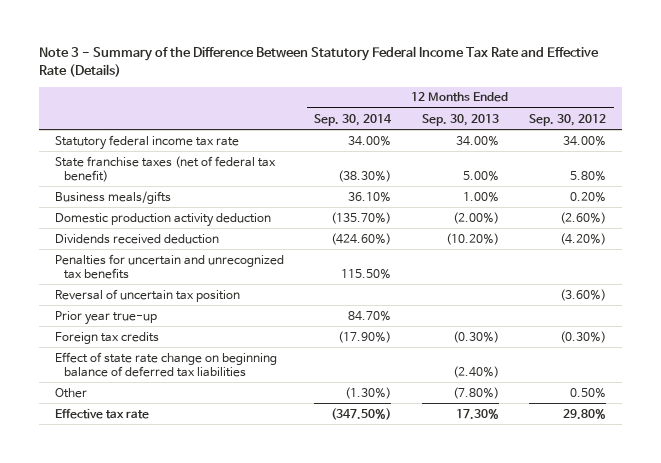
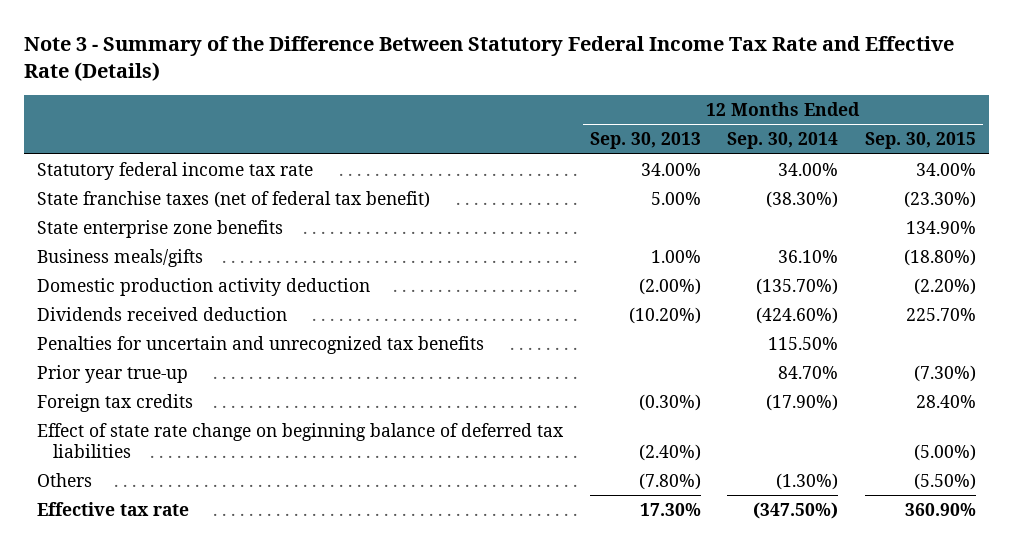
- | 12 Months Ended Sep. 30, 2014 | 12 Months Ended Sep. 30, 2013 | 12 Months Ended Sep. 30, 2012
+ | 12 Months Ended Sep. 30, 2013 | 12 Months Ended Sep. 30, 2014 | 12 Months Ended Sep. 30, 2015
+ State enterprise zone benefits | | | 134.90%
- Reversal of uncertain tax position | | | (3.60%)
- Other | (1.30%) | (7.80%) | 0.50%
+ Others | (7.80%) | (1.30%) | (5.50%)

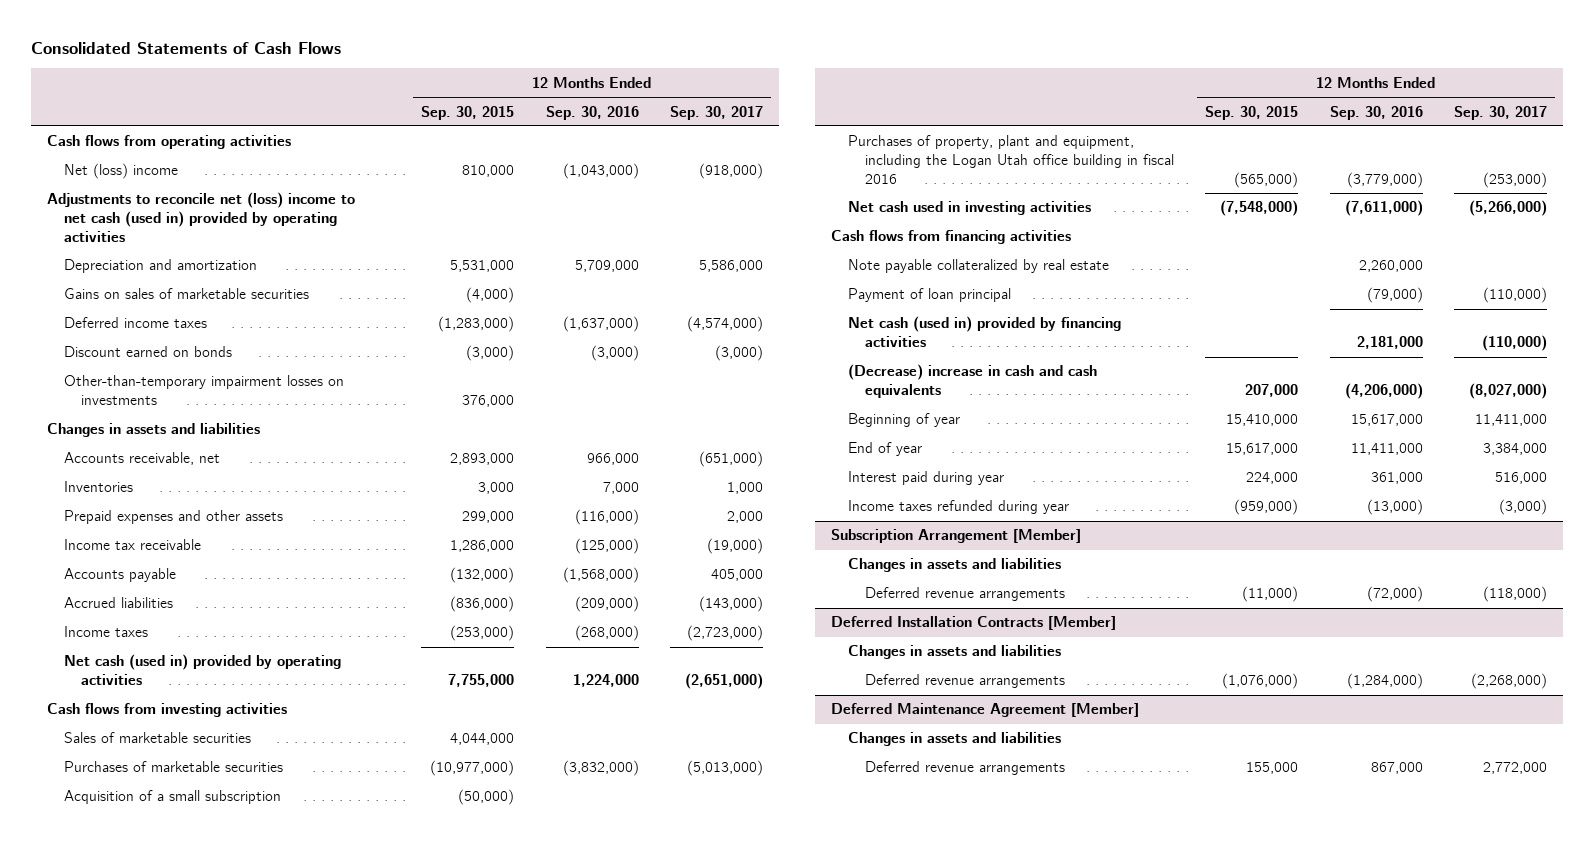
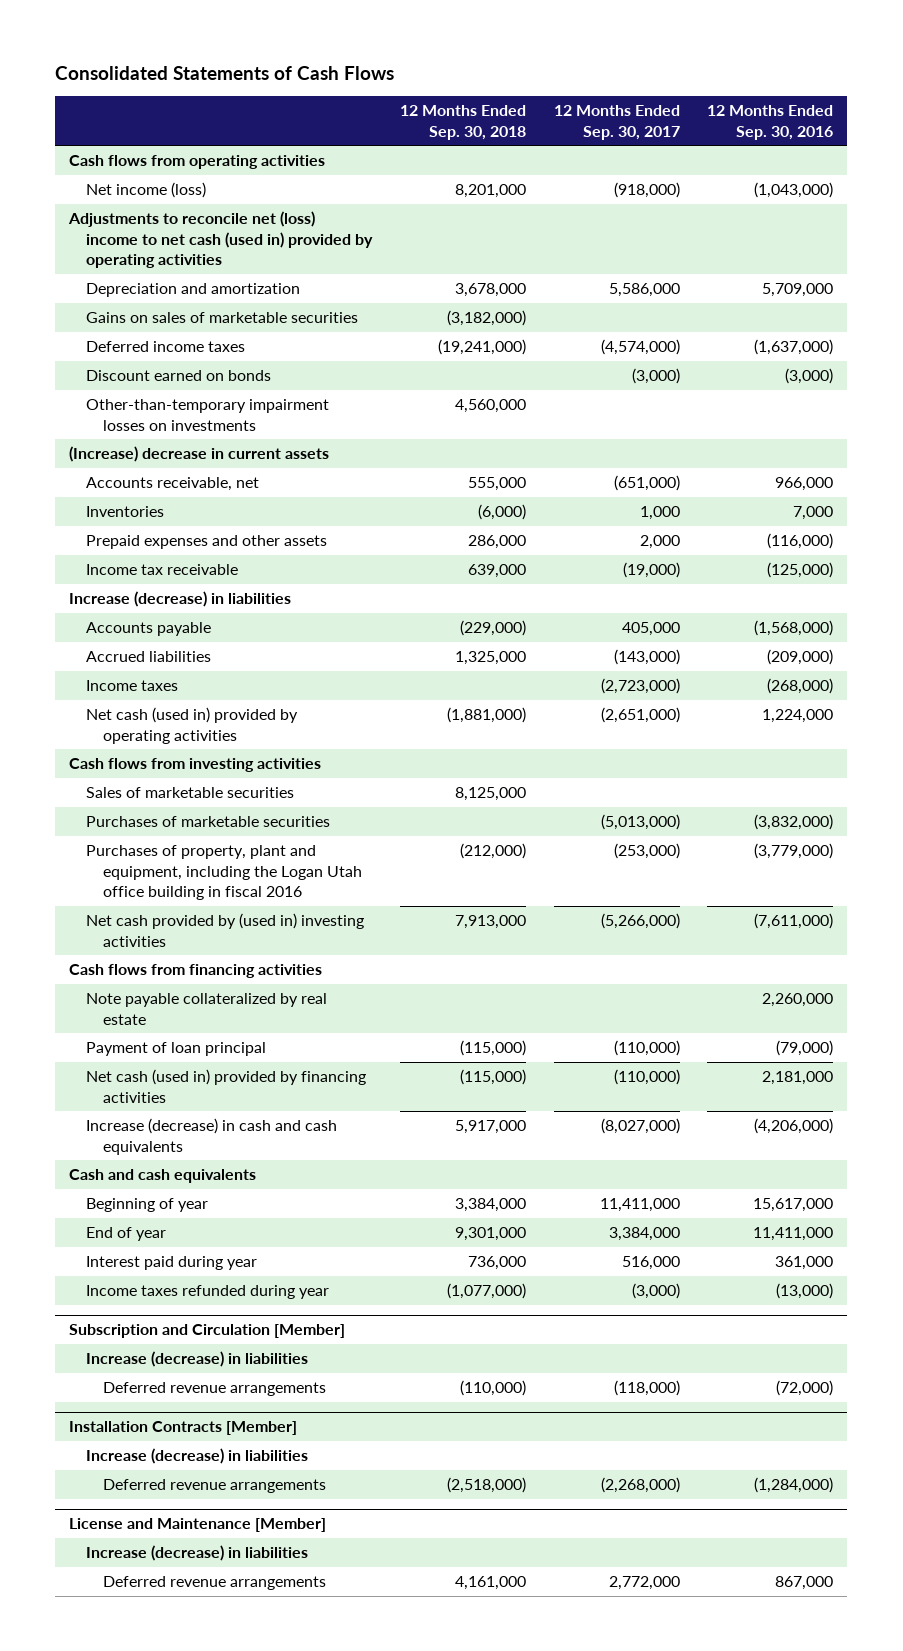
- | 12 Months Ended Sep. 30, 2015 | 12 Months Ended Sep. 30, 2016 | 12 Months Ended Sep. 30, 2017
+ | 12 Months Ended Sep. 30, 2018 | 12 Months Ended Sep. 30, 2017 | 12 Months Ended Sep. 30, 2016
- Net (loss) income | 810,000 | (1,043,000) | (918,000)
+ Net income (loss) | 8,201,000 | (918,000) | (1,043,000)
- Changes in assets and liabilities
+ (Increase) decrease in current assets
+ Increase (decrease) in liabilities
- Acquisition of a small subscription | (50,000) | |
- Net cash used in investing activities | (7,548,000) | (7,611,000) | (5,266,000)
+ Net cash provided by (used in) investing activities | 7,913,000 | (5,266,000) | (7,611,000)
- (Decrease) increase in cash and cash equivalents | 207,000 | (4,206,000) | (8,027,000)
+ Increase (decrease) in cash and cash equivalents | 5,917,000 | (8,027,000) | (4,206,000)
+ Cash and cash equivalents
- Subscription Arrangement [Member]
- Changes in assets and liabilities
+ Subscription and Circulation [Member]
+ Increase (decrease) in liabilities
- Deferred Installation Contracts [Member]
- Changes in assets and liabilities
+ Installation Contracts [Member]
+ Increase (decrease) in liabilities
- Deferred Maintenance Agreement [Member]
- Changes in assets and liabilities
+ License and Maintenance [Member]
+ Increase (decrease) in liabilities

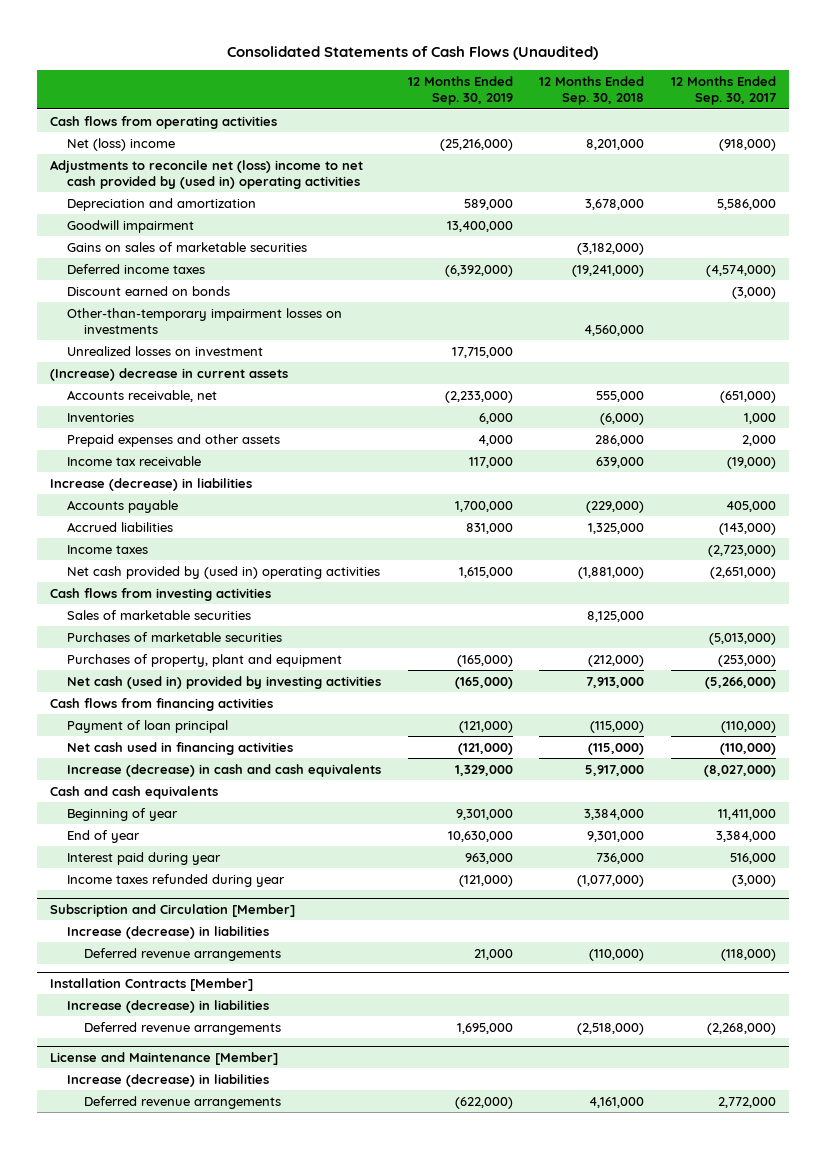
- Consolidated Statements of Cash Flows
+ Consolidated Statements of Cash Flows (Unaudited)
- | 12 Months Ended Sep. 30, 2018 | 12 Months Ended Sep. 30, 2017 | 12 Months Ended Sep. 30, 2016
+ | 12 Months Ended Sep. 30, 2019 | 12 Months Ended Sep. 30, 2018 | 12 Months Ended Sep. 30, 2017
- Net income (loss) | 8,201,000 | (918,000) | (1,043,000)
- Adjustments to reconcile net (loss) income to net cash (used in) provided by operating activities
+ Net (loss) income | (25,216,000) | 8,201,000 | (918,000)
+ Adjustments to reconcile net (loss) income to net cash provided by (used in) operating activities
+ Goodwill impairment | 13,400,000 | |
+ Unrealized losses on investment | 17,715,000 | |
- Net cash (used in) provided by operating activities | (1,881,000) | (2,651,000) | 1,224,000
+ Net cash provided by (used in) operating activities | 1,615,000 | (1,881,000) | (2,651,000)
- Purchases of property, plant and equipment, including the Logan Utah office building in fiscal 2016 | (212,000) | (253,000) | (3,779,000)
- Net cash provided by (used in) investing activities | 7,913,000 | (5,266,000) | (7,611,000)
+ Purchases of property, plant and equipment | (165,000) | (212,000) | (253,000)
+ Net cash (used in) provided by investing activities | (165,000) | 7,913,000 | (5,266,000)
- Note payable collateralized by real estate | | | 2,260,000
- Net cash (used in) provided by financing activities | (115,000) | (110,000) | 2,181,000
+ Net cash used in financing activities | (121,000) | (115,000) | (110,000)

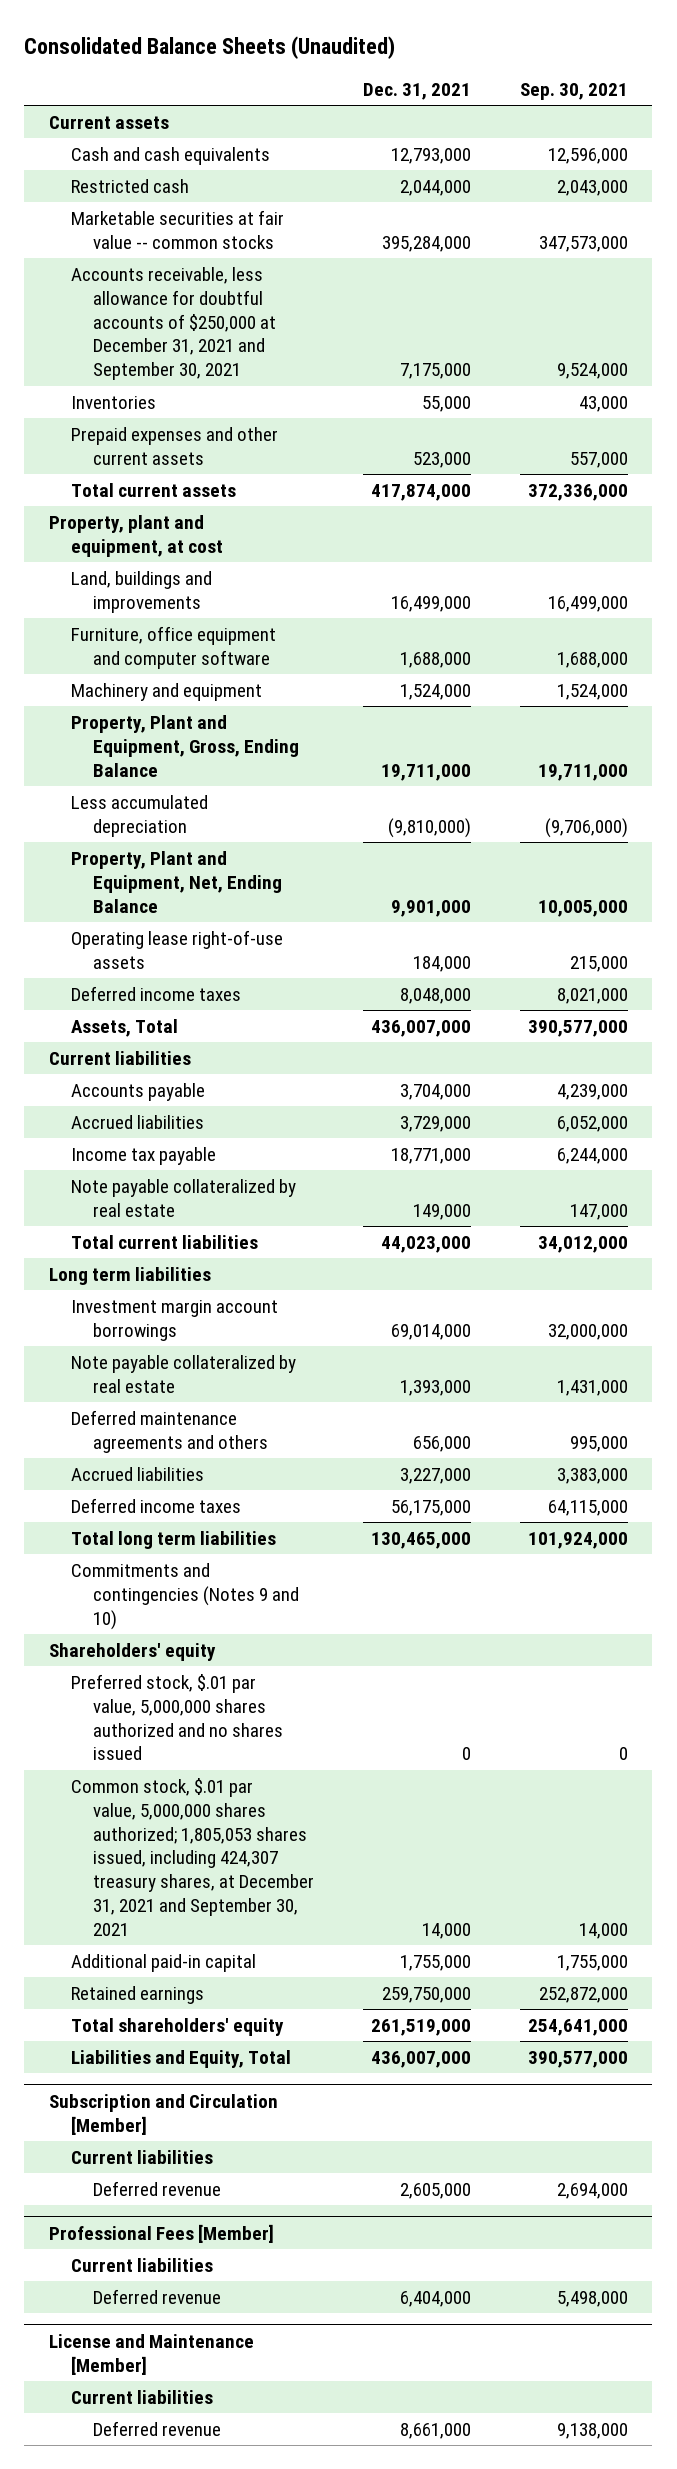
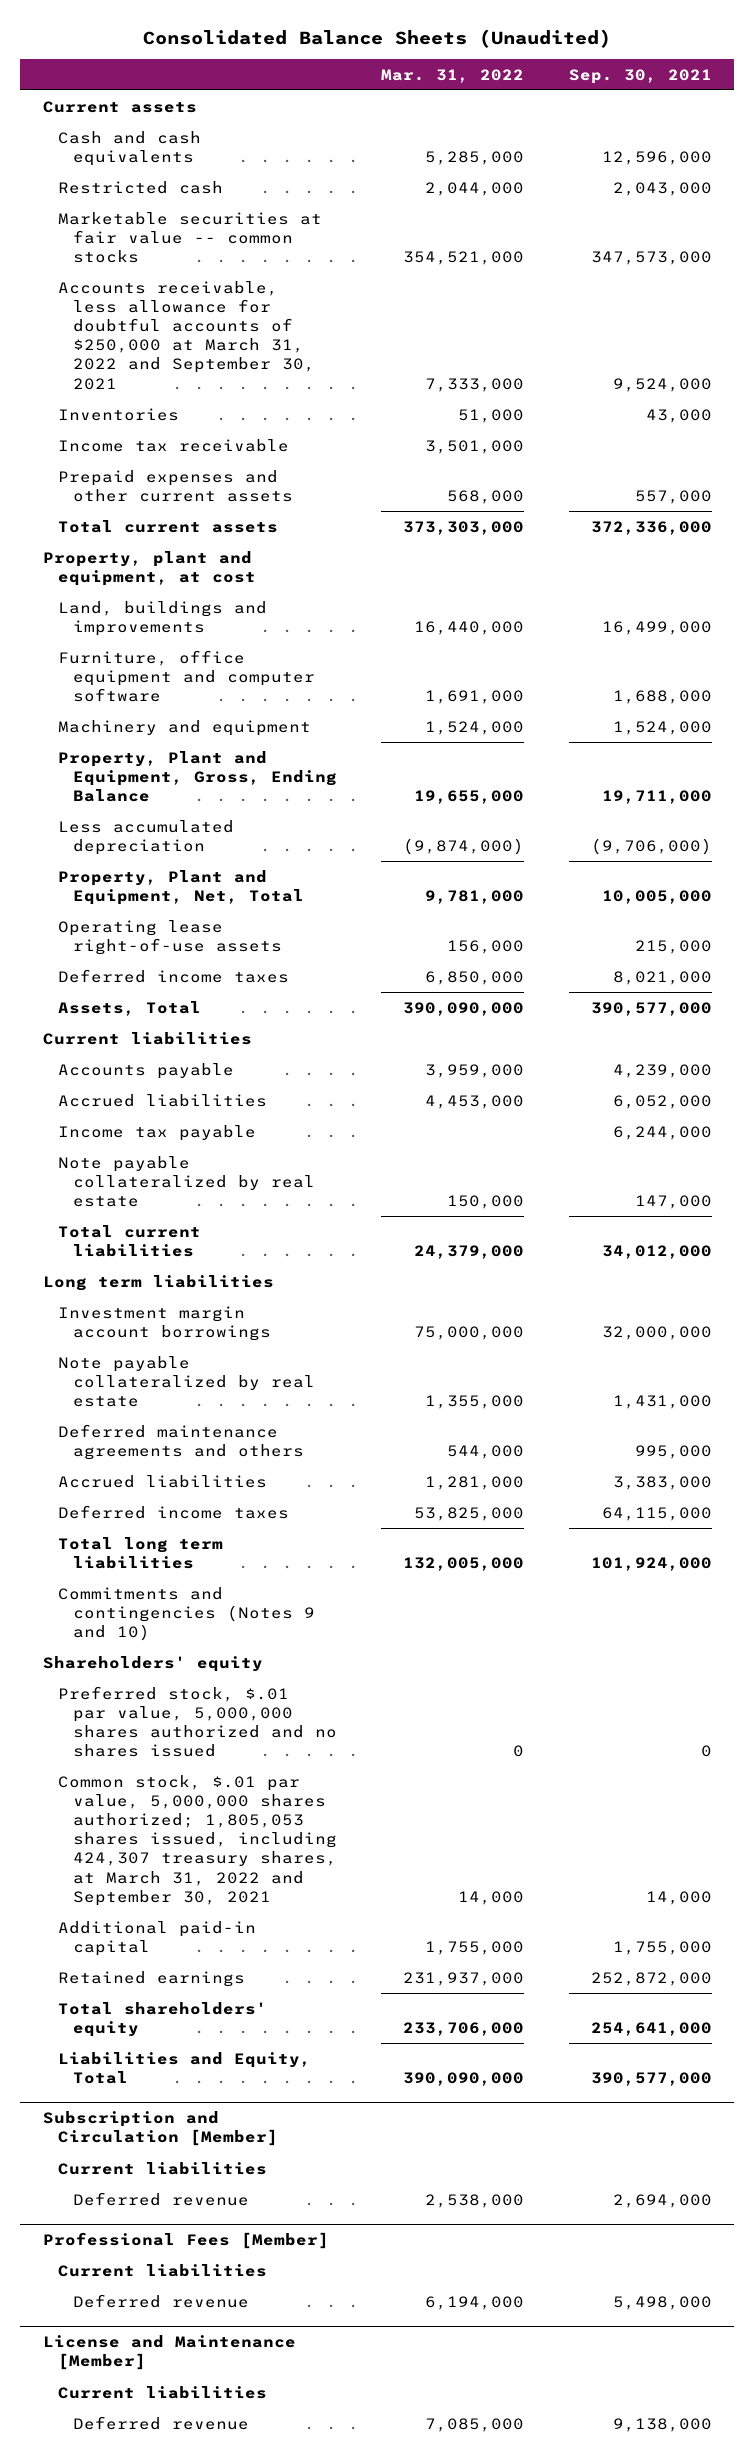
- | Dec. 31, 2021 | Sep. 30, 2021
+ | Mar. 31, 2022 | Sep. 30, 2021
- Accounts receivable, less allowance for doubtful accounts of $250,000 at December 31, 2021 and September 30, 2021 | 7,175,000 | 9,524,000
+ Accounts receivable, less allowance for doubtful accounts of $250,000 at March 31, 2022 and September 30, 2021 | 7,333,000 | 9,524,000
+ Income tax receivable | 3,501,000 |
- Property, Plant and Equipment, Net, Ending Balance | 9,901,000 | 10,005,000
+ Property, Plant and Equipment, Net, Total | 9,781,000 | 10,005,000
- Common stock, $.01 par value, 5,000,000 shares authorized; 1,805,053 shares issued, including 424,307 treasury shares, at December 31, 2021 and September 30, 2021 | 14,000 | 14,000
+ Common stock, $.01 par value, 5,000,000 shares authorized; 1,805,053 shares issued, including 424,307 treasury shares, at March 31, 2022 and September 30, 2021 | 14,000 | 14,000

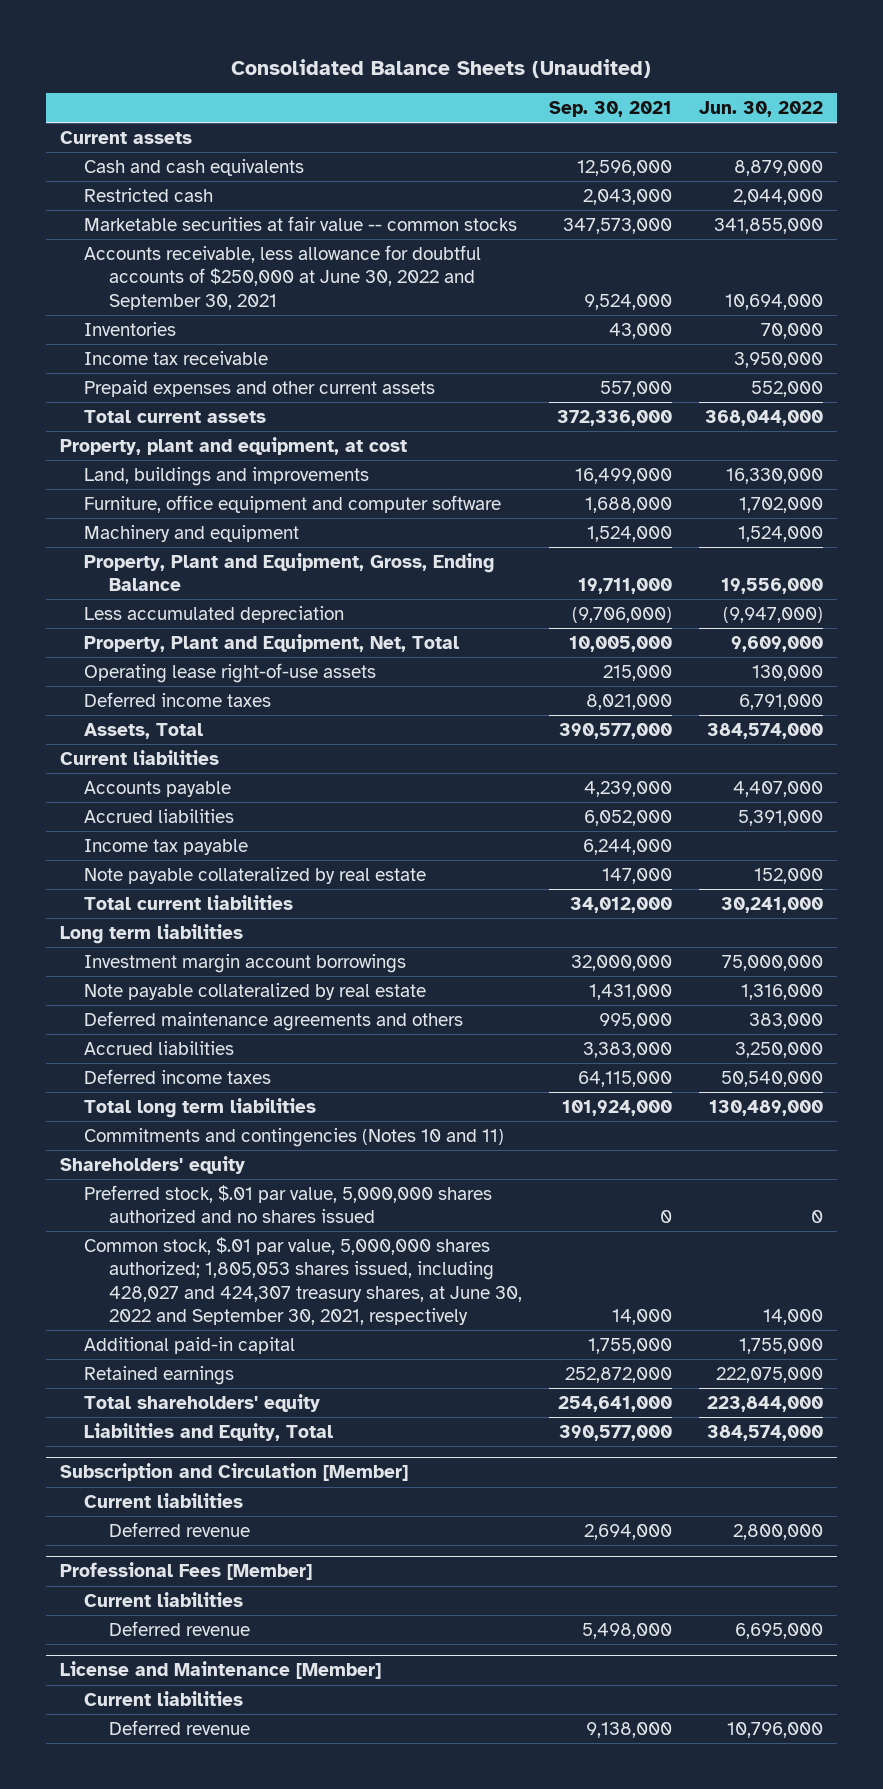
- | Mar. 31, 2022 | Sep. 30, 2021
+ | Sep. 30, 2021 | Jun. 30, 2022
- Accounts receivable, less allowance for doubtful accounts of $250,000 at March 31, 2022 and September 30, 2021 | 7,333,000 | 9,524,000
+ Accounts receivable, less allowance for doubtful accounts of $250,000 at June 30, 2022 and September 30, 2021 | 9,524,000 | 10,694,000
- Commitments and contingencies (Notes 9 and 10)
+ Commitments and contingencies (Notes 10 and 11)
- Common stock, $.01 par value, 5,000,000 shares authorized; 1,805,053 shares issued, including 424,307 treasury shares, at March 31, 2022 and September 30, 2021 | 14,000 | 14,000
+ Common stock, $.01 par value, 5,000,000 shares authorized; 1,805,053 shares issued, including 428,027 and 424,307 treasury shares, at June 30, 2022 and September 30, 2021, respectively | 14,000 | 14,000

